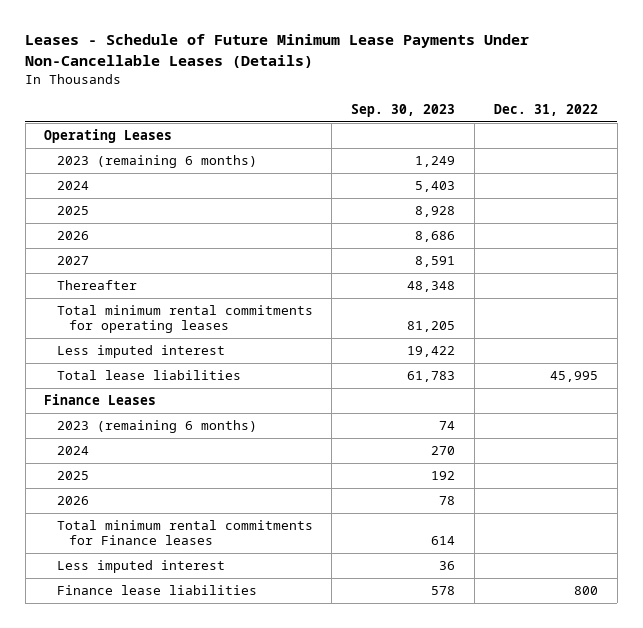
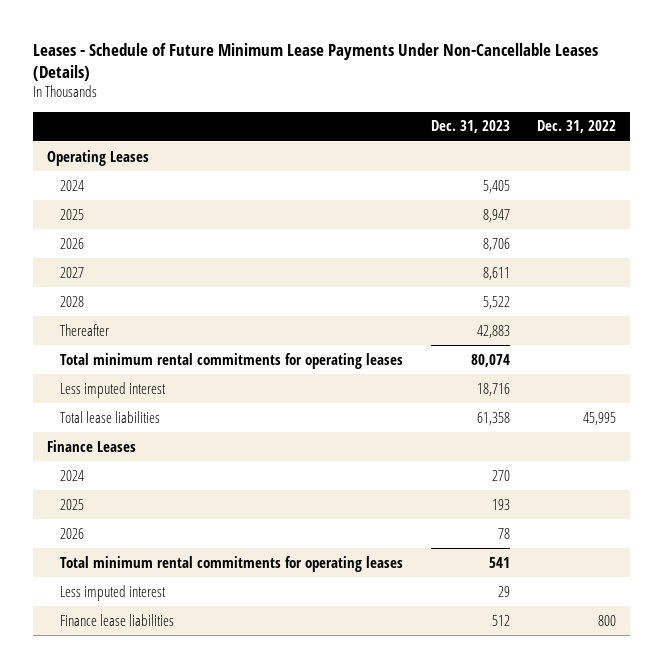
- | Sep. 30, 2023 | Dec. 31, 2022
+ | Dec. 31, 2023 | Dec. 31, 2022
- 2023 (remaining 6 months) | 1,249 |
+ 2028 | 5,522 |
- 2023 (remaining 6 months) | 74 |
- Total minimum rental commitments for Finance leases | 614 |
+ Total minimum rental commitments for operating leases | 541 |

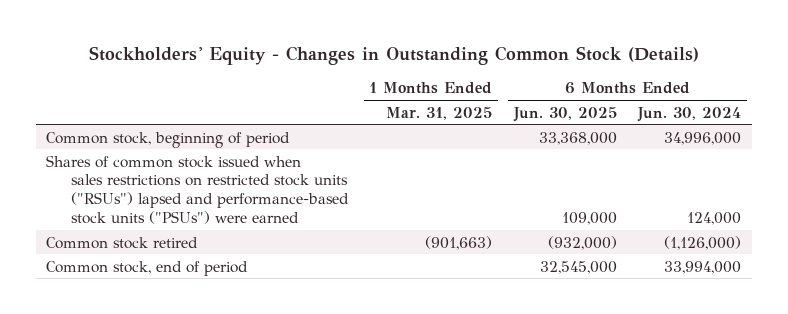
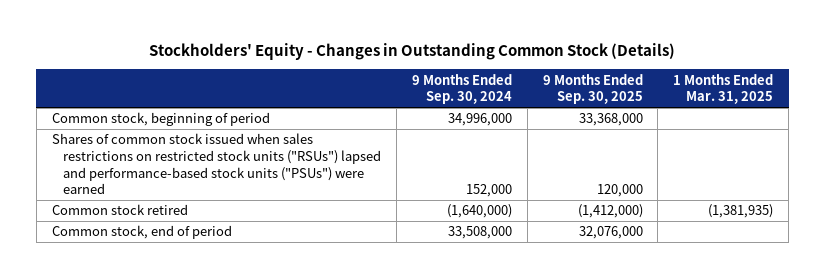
- | 1 Months Ended Mar. 31, 2025 | 6 Months Ended Jun. 30, 2025 | 6 Months Ended Jun. 30, 2024
+ | 9 Months Ended Sep. 30, 2024 | 9 Months Ended Sep. 30, 2025 | 1 Months Ended Mar. 31, 2025
- Common stock retired | (901,663) | (932,000) | (1,126,000)
+ Common stock retired | (1,640,000) | (1,412,000) | (1,381,935)

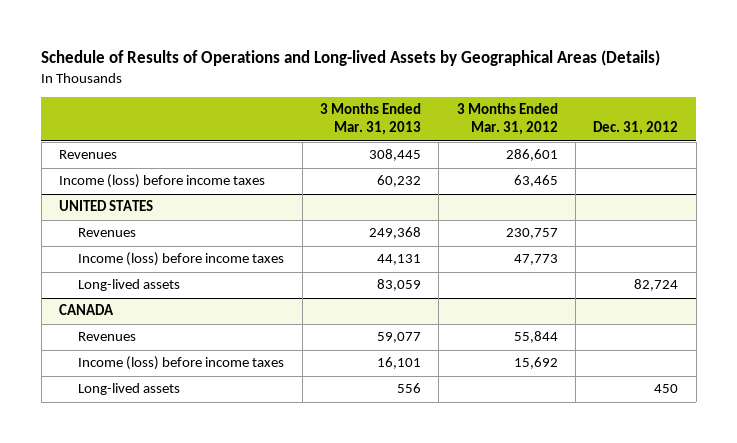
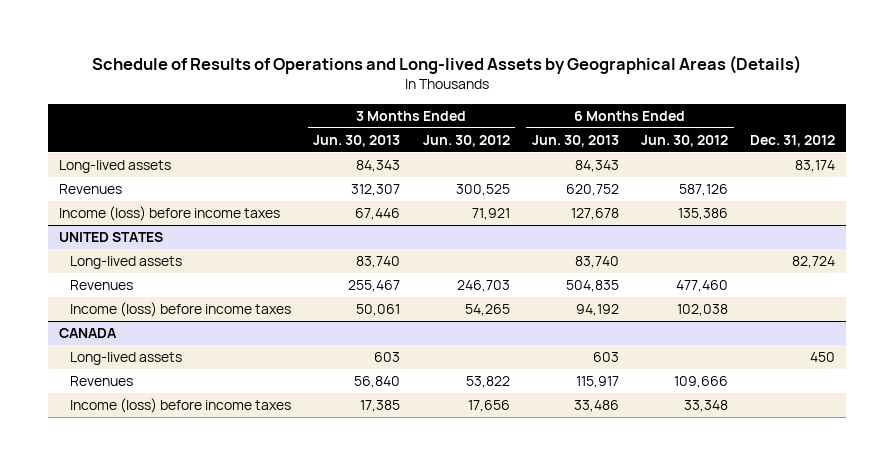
- | 3 Months Ended Mar. 31, 2013 | 3 Months Ended Mar. 31, 2012 | Dec. 31, 2012
+ | 3 Months Ended Jun. 30, 2013 | 3 Months Ended Jun. 30, 2012 | 6 Months Ended Jun. 30, 2013 | 6 Months Ended Jun. 30, 2012 | Dec. 31, 2012
+ Long-lived assets | 84,343 | | 84,343 | | 83,174
@ UNITED STATES
moved up: Long-lived assets | 83,740 | | 83,740 | | 82,724
@ CANADA
moved up: Long-lived assets | 603 | | 603 | | 450

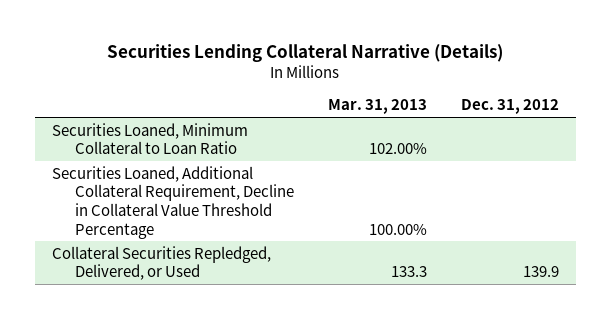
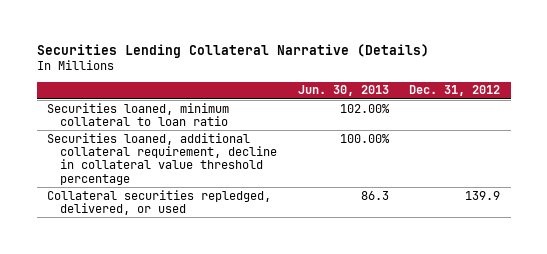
- | Mar. 31, 2013 | Dec. 31, 2012
+ | Jun. 30, 2013 | Dec. 31, 2012
- Securities Loaned, Minimum Collateral to Loan Ratio | 102.00% |
- Securities Loaned, Additional Collateral Requirement, Decline in Collateral Value Threshold Percentage | 100.00% |
- Collateral Securities Repledged, Delivered, or Used | 133.3 | 139.9
+ Securities loaned, minimum collateral to loan ratio | 102.00% |
+ Securities loaned, additional collateral requirement, decline in collateral value threshold percentage | 100.00% |
+ Collateral securities repledged, delivered, or used | 86.3 | 139.9

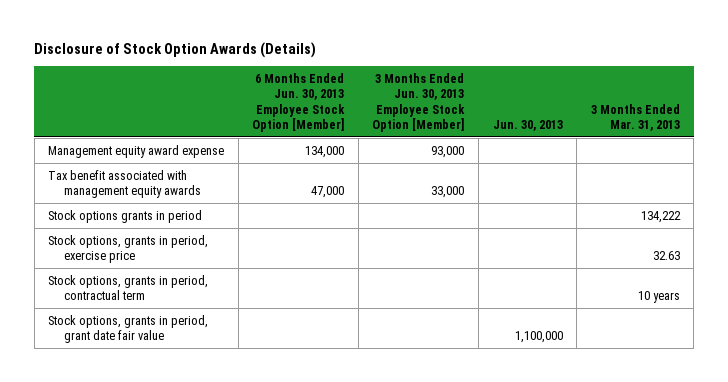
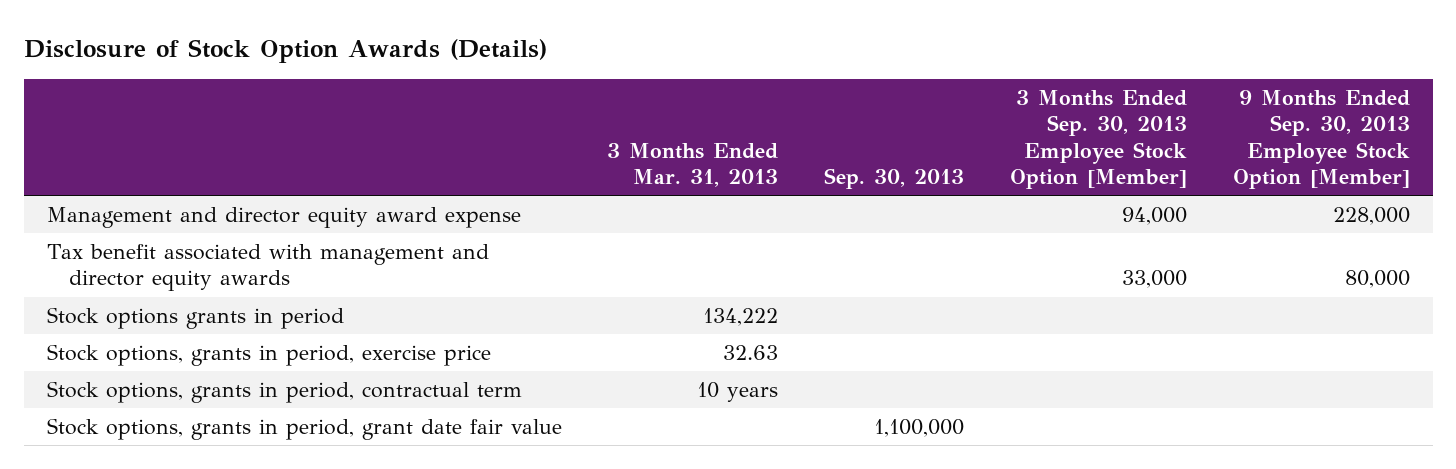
- | 6 Months Ended Jun. 30, 2013 Employee Stock Option [Member] | 3 Months Ended Jun. 30, 2013 Employee Stock Option [Member] | Jun. 30, 2013 | 3 Months Ended Mar. 31, 2013
+ | 3 Months Ended Mar. 31, 2013 | Sep. 30, 2013 | 3 Months Ended Sep. 30, 2013 Employee Stock Option [Member] | 9 Months Ended Sep. 30, 2013 Employee Stock Option [Member]
- Management equity award expense | 134,000 | 93,000 | |
- Tax benefit associated with management equity awards | 47,000 | 33,000 | |
+ Management and director equity award expense | | | 94,000 | 228,000
+ Tax benefit associated with management and director equity awards | | | 33,000 | 80,000

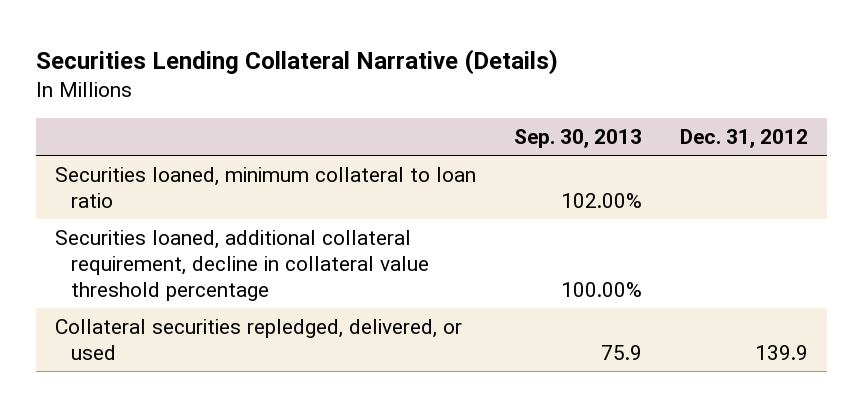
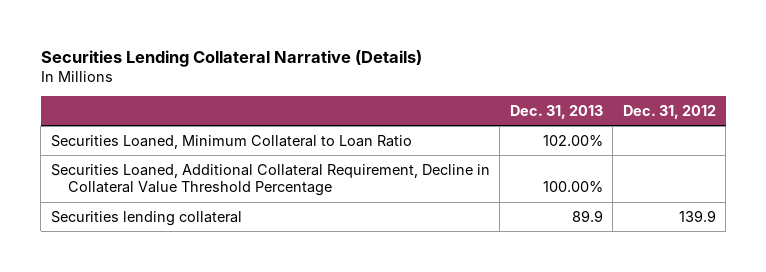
- | Sep. 30, 2013 | Dec. 31, 2012
+ | Dec. 31, 2013 | Dec. 31, 2012
- Securities loaned, minimum collateral to loan ratio | 102.00% |
- Securities loaned, additional collateral requirement, decline in collateral value threshold percentage | 100.00% |
- Collateral securities repledged, delivered, or used | 75.9 | 139.9
+ Securities Loaned, Minimum Collateral to Loan Ratio | 102.00% |
+ Securities Loaned, Additional Collateral Requirement, Decline in Collateral Value Threshold Percentage | 100.00% |
+ Securities lending collateral | 89.9 | 139.9

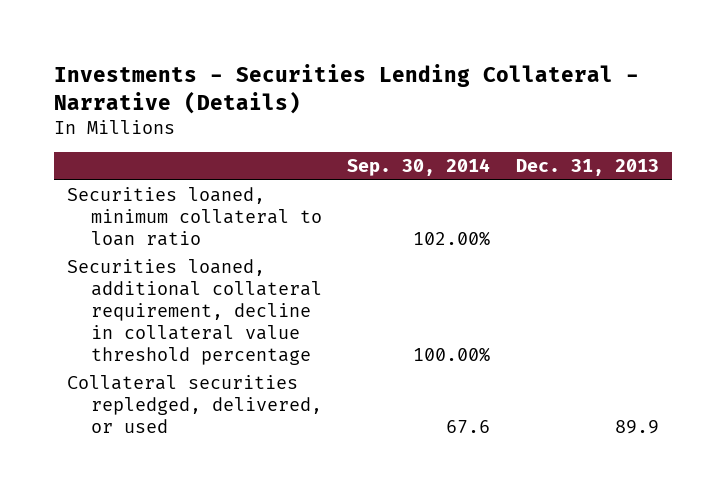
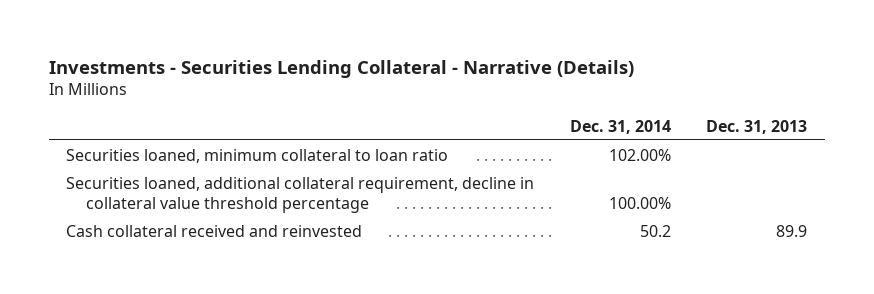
- | Sep. 30, 2014 | Dec. 31, 2013
+ | Dec. 31, 2014 | Dec. 31, 2013
- Collateral securities repledged, delivered, or used | 67.6 | 89.9
+ Cash collateral received and reinvested | 50.2 | 89.9

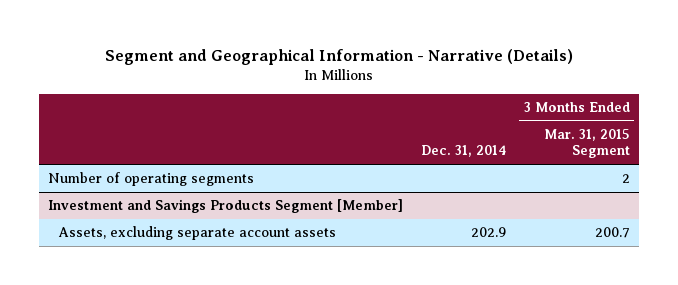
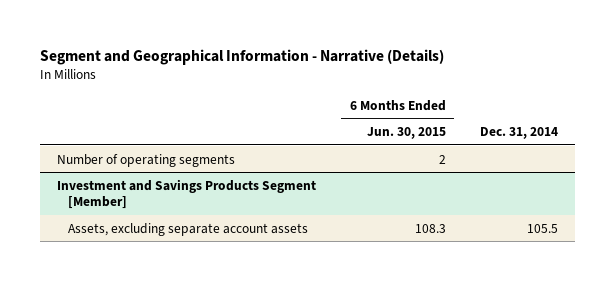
- | Dec. 31, 2014 | 3 Months Ended Mar. 31, 2015 Segment
+ | 6 Months Ended Jun. 30, 2015 | Dec. 31, 2014
@ Investment and Savings Products Segment [Member]
- Assets, excluding separate account assets | 202.9 | 200.7
+ Assets, excluding separate account assets | 108.3 | 105.5

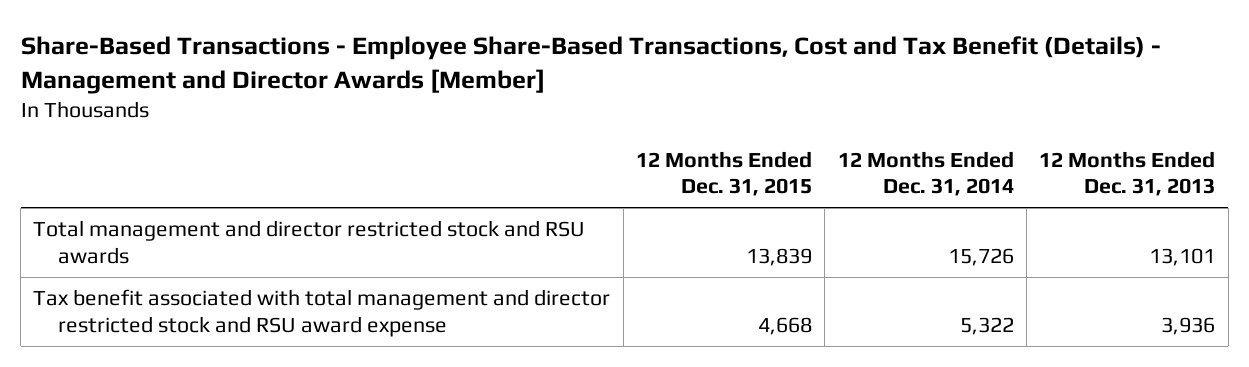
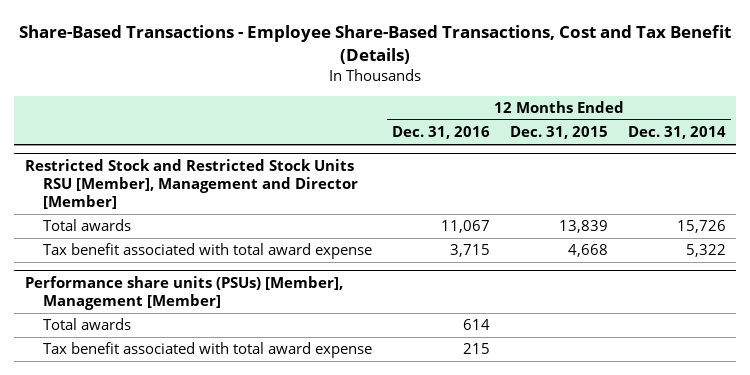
- Share-Based Transactions - Employee Share-Based Transactions, Cost and Tax Benefit (Details) - Management and Director Awards [Member]
+ Share-Based Transactions - Employee Share-Based Transactions, Cost and Tax Benefit (Details)
- | 12 Months Ended Dec. 31, 2015 | 12 Months Ended Dec. 31, 2014 | 12 Months Ended Dec. 31, 2013
+ | 12 Months Ended Dec. 31, 2016 | 12 Months Ended Dec. 31, 2015 | 12 Months Ended Dec. 31, 2014
- Total management and director restricted stock and RSU awards | 13,839 | 15,726 | 13,101
- Tax benefit associated with total management and director restricted stock and RSU award expense | 4,668 | 5,322 | 3,936
+ Restricted Stock and Restricted Stock Units RSU [Member], Management and Director [Member]
+ Total awards | 11,067 | 13,839 | 15,726
+ Tax benefit associated with total award expense | 3,715 | 4,668 | 5,322
+ Performance share units (PSUs) [Member], Management [Member]
+ Total awards | 614 | |
+ Tax benefit associated with total award expense | 215 | |

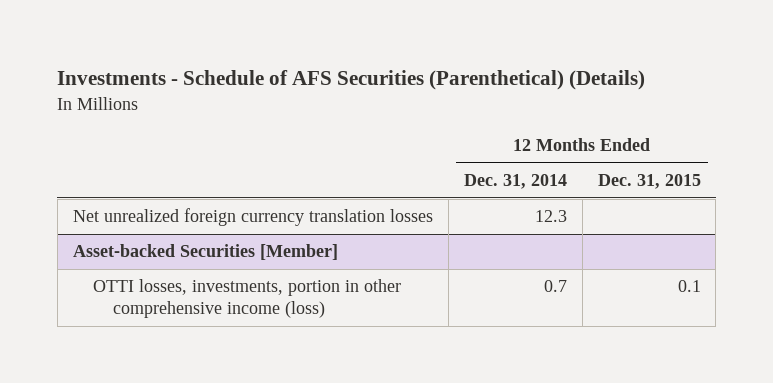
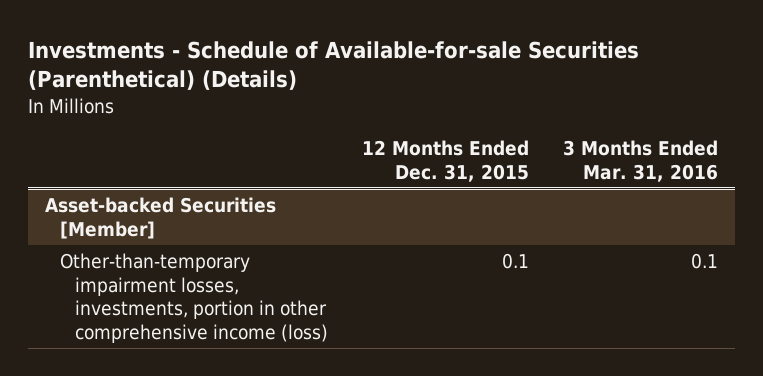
- Investments - Schedule of AFS Securities (Parenthetical) (Details)
+ Investments - Schedule of Available-for-sale Securities (Parenthetical) (Details)
- | 12 Months Ended Dec. 31, 2014 | 12 Months Ended Dec. 31, 2015
+ | 12 Months Ended Dec. 31, 2015 | 3 Months Ended Mar. 31, 2016
- Net unrealized foreign currency translation losses | 12.3 |
@ Asset-backed Securities [Member]
- OTTI losses, investments, portion in other comprehensive income (loss) | 0.7 | 0.1
+ Other-than-temporary impairment losses, investments, portion in other comprehensive income (loss) | 0.1 | 0.1

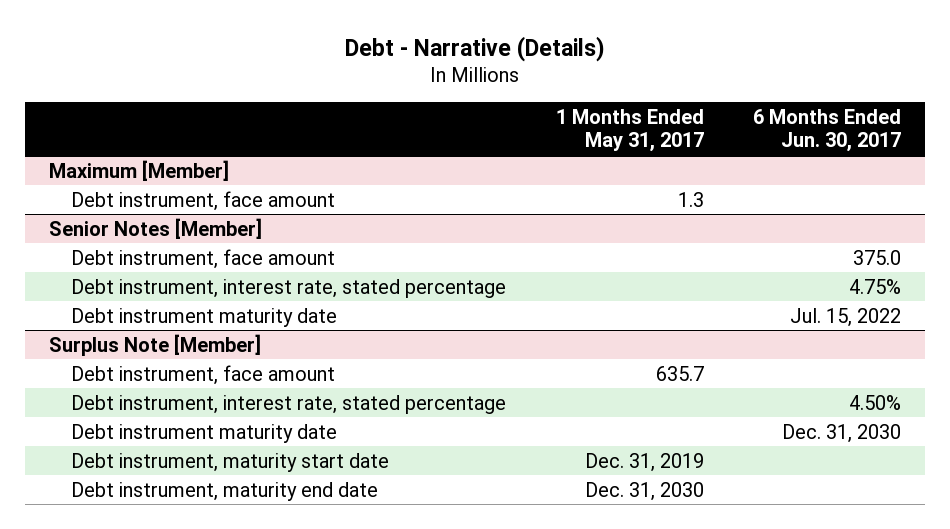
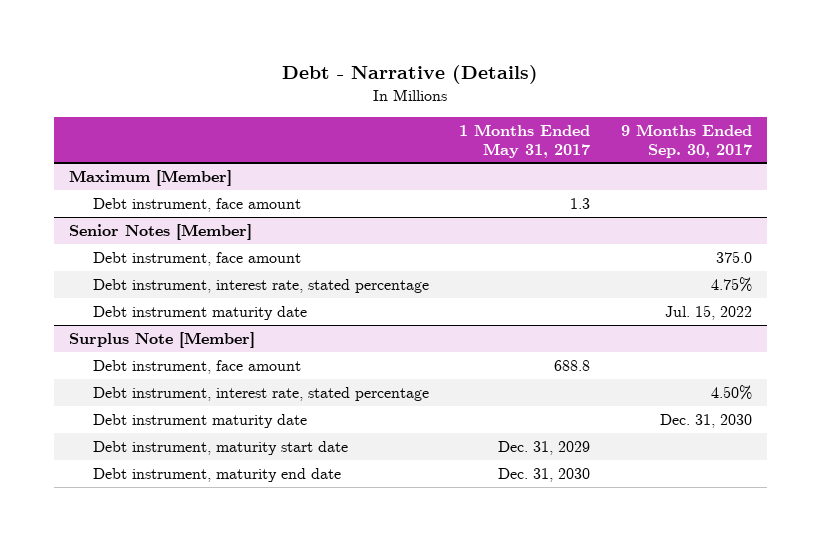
- | 1 Months Ended May 31, 2017 | 6 Months Ended Jun. 30, 2017
+ | 1 Months Ended May 31, 2017 | 9 Months Ended Sep. 30, 2017
@ Surplus Note [Member]
- Debt instrument, face amount | 635.7 |
+ Debt instrument, face amount | 688.8 |
- Debt instrument, maturity start date | Dec. 31, 2019 |
+ Debt instrument, maturity start date | Dec. 31, 2029 |

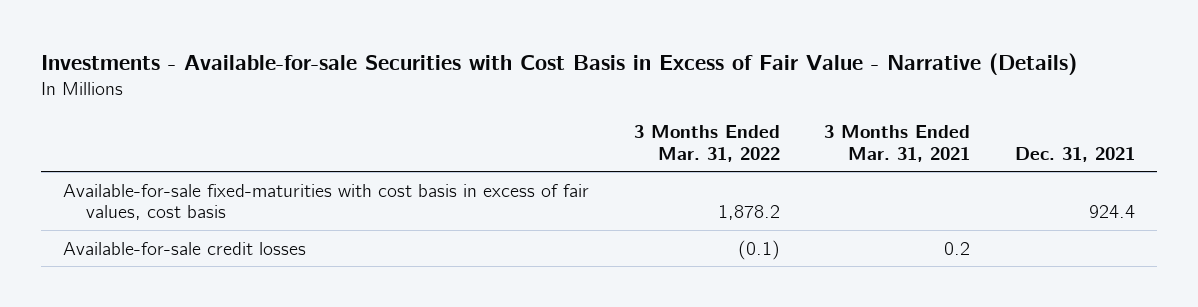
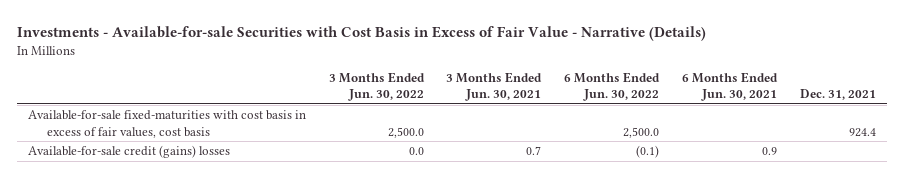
- | 3 Months Ended Mar. 31, 2022 | 3 Months Ended Mar. 31, 2021 | Dec. 31, 2021
+ | 3 Months Ended Jun. 30, 2022 | 3 Months Ended Jun. 30, 2021 | 6 Months Ended Jun. 30, 2022 | 6 Months Ended Jun. 30, 2021 | Dec. 31, 2021
- Available-for-sale credit losses | (0.1) | 0.2 |
+ Available-for-sale credit (gains) losses | 0.0 | 0.7 | (0.1) | 0.9 |

